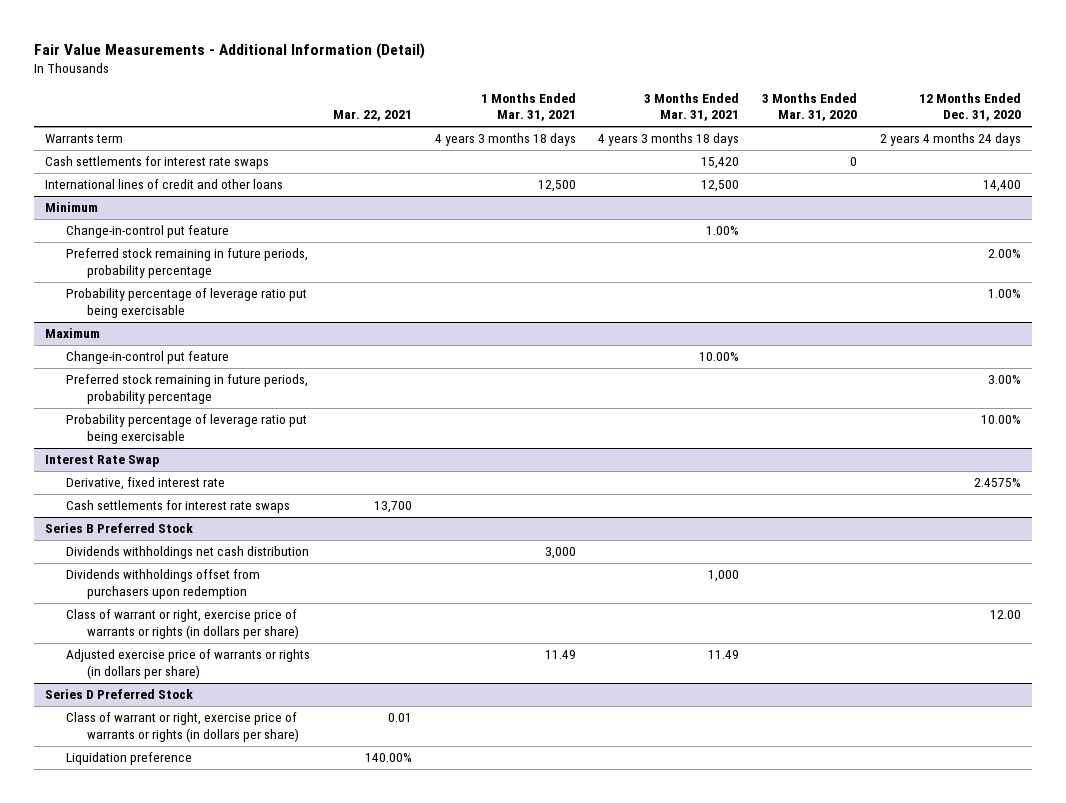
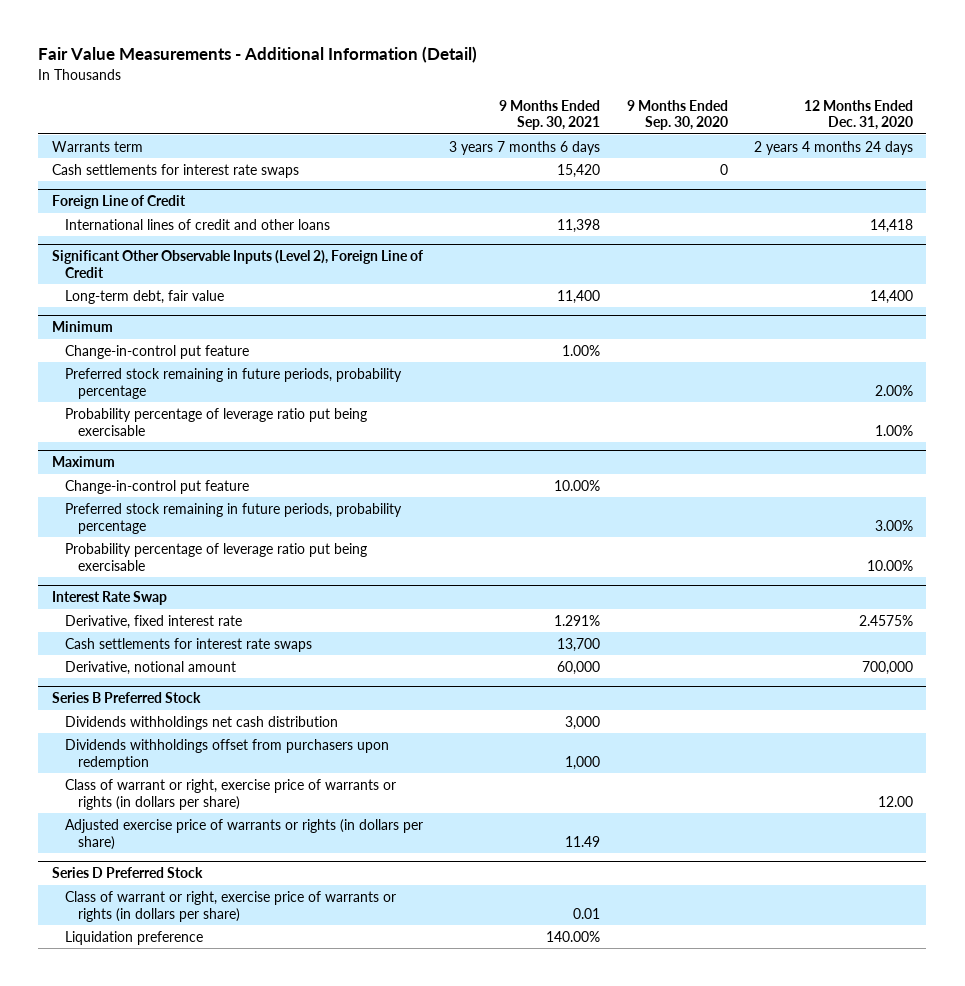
- | Mar. 22, 2021 | 1 Months Ended Mar. 31, 2021 | 3 Months Ended Mar. 31, 2021 | 3 Months Ended Mar. 31, 2020 | 12 Months Ended Dec. 31, 2020
+ | 9 Months Ended Sep. 30, 2021 | 9 Months Ended Sep. 30, 2020 | 12 Months Ended Dec. 31, 2020
- International lines of credit and other loans | | 12,500 | 12,500 | | 14,400
+ Foreign Line of Credit
+ International lines of credit and other loans | 11,398 | | 14,418
+ Significant Other Observable Inputs (Level 2), Foreign Line of Credit
+ Long-term debt, fair value | 11,400 | | 14,400
@ Interest Rate Swap
+ Derivative, notional amount | 60,000 | | 700,000

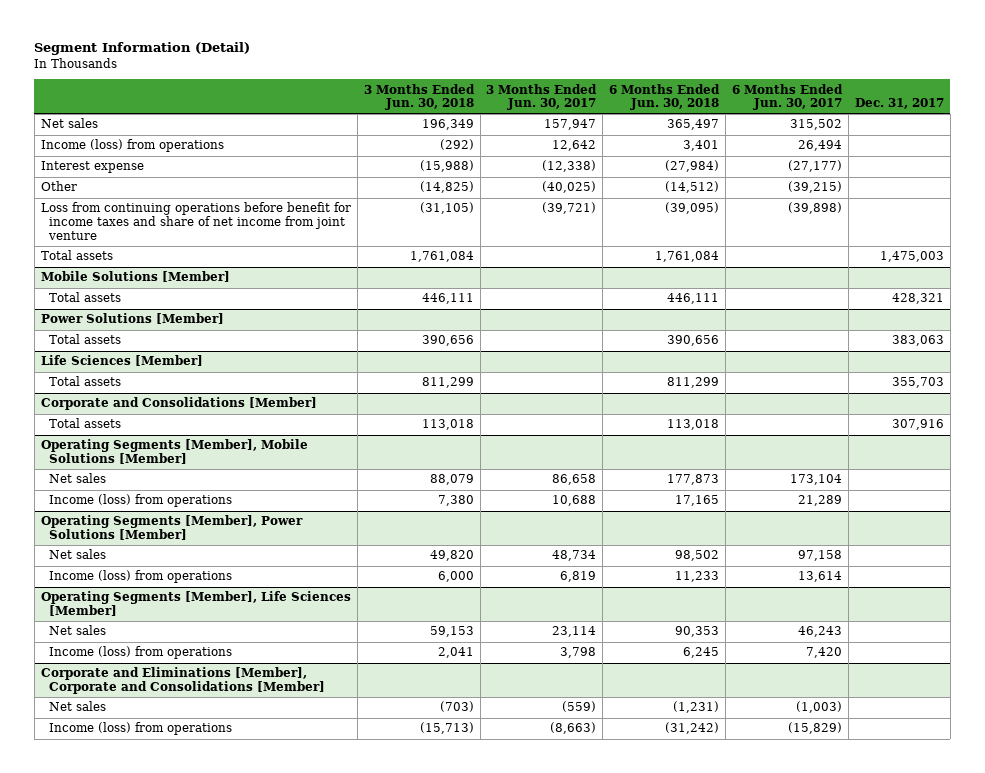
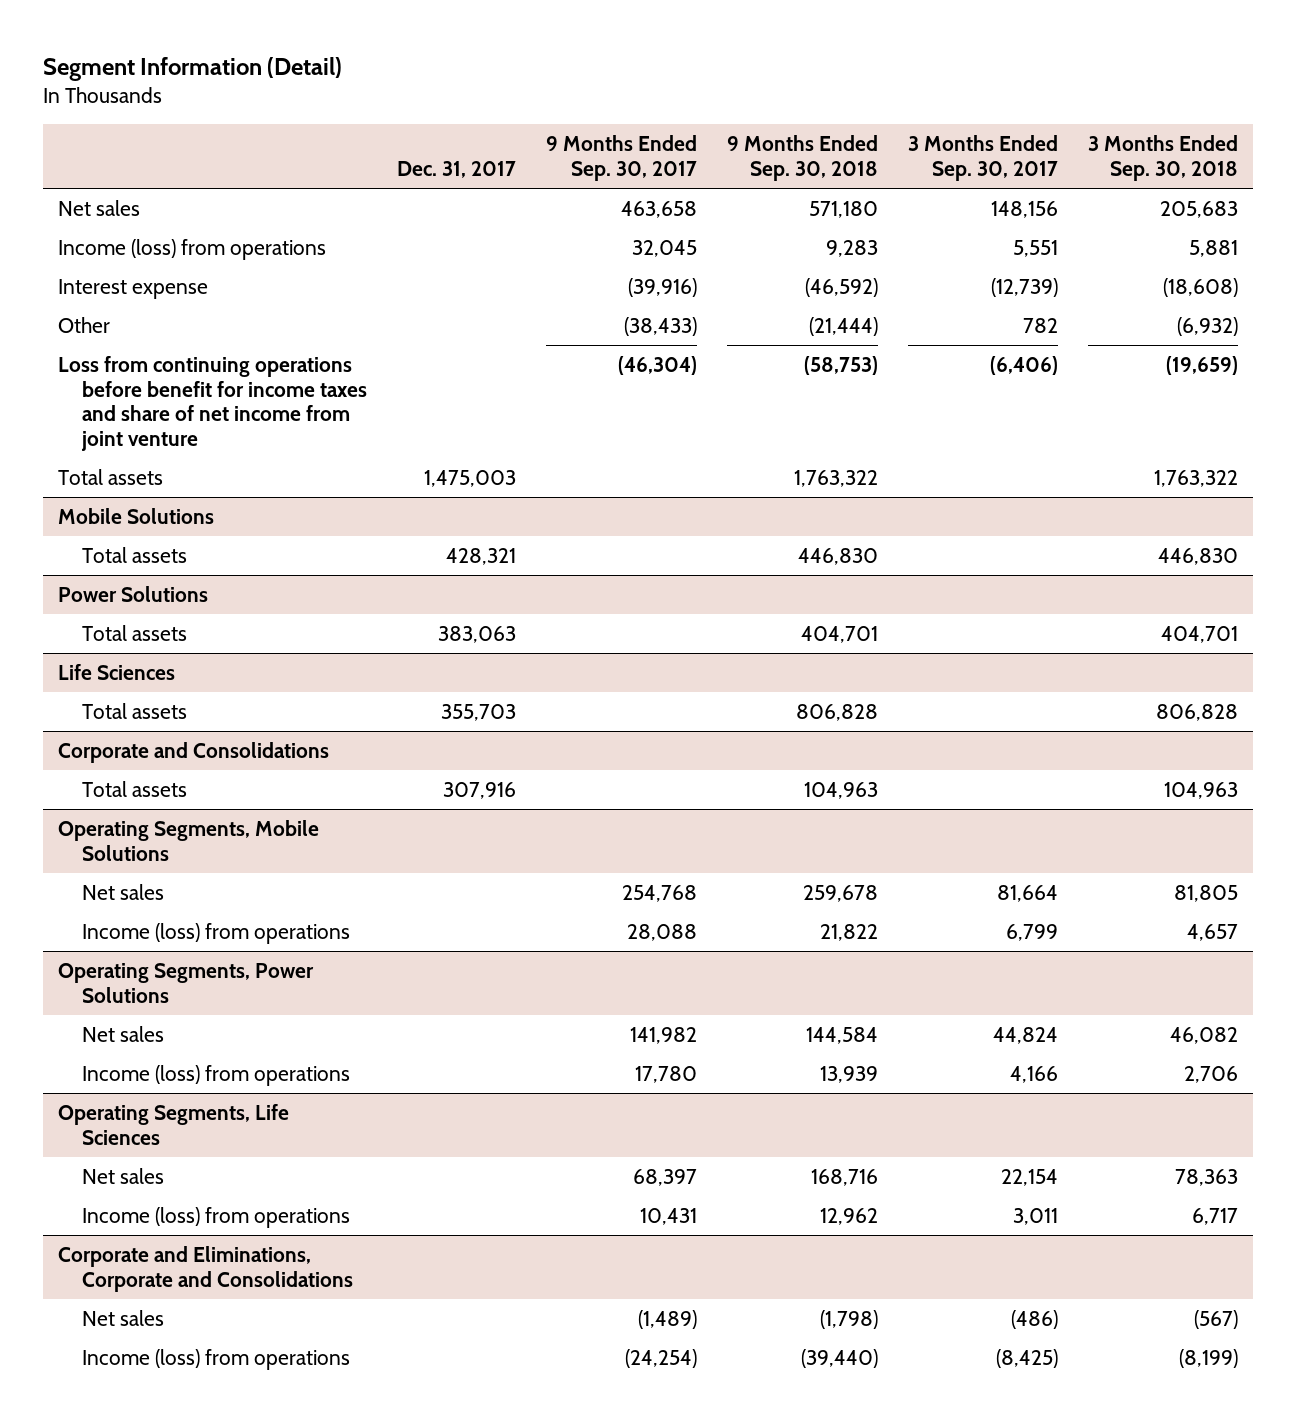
- | 3 Months Ended Jun. 30, 2018 | 3 Months Ended Jun. 30, 2017 | 6 Months Ended Jun. 30, 2018 | 6 Months Ended Jun. 30, 2017 | Dec. 31, 2017
+ | Dec. 31, 2017 | 9 Months Ended Sep. 30, 2017 | 9 Months Ended Sep. 30, 2018 | 3 Months Ended Sep. 30, 2017 | 3 Months Ended Sep. 30, 2018
- Mobile Solutions [Member]
+ Mobile Solutions
- Power Solutions [Member]
+ Power Solutions
- Life Sciences [Member]
+ Life Sciences
- Corporate and Consolidations [Member]
+ Corporate and Consolidations
- Operating Segments [Member], Mobile Solutions [Member]
+ Operating Segments, Mobile Solutions
- Operating Segments [Member], Power Solutions [Member]
+ Operating Segments, Power Solutions
- Operating Segments [Member], Life Sciences [Member]
+ Operating Segments, Life Sciences
- Corporate and Eliminations [Member], Corporate and Consolidations [Member]
+ Corporate and Eliminations, Corporate and Consolidations

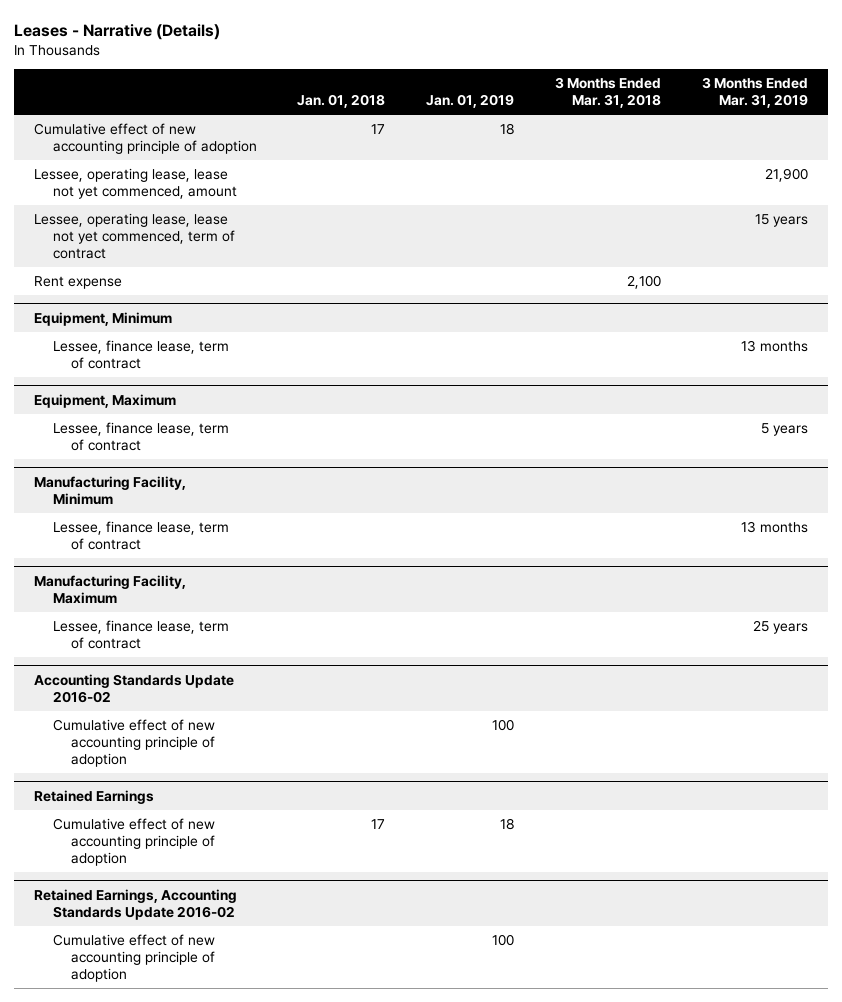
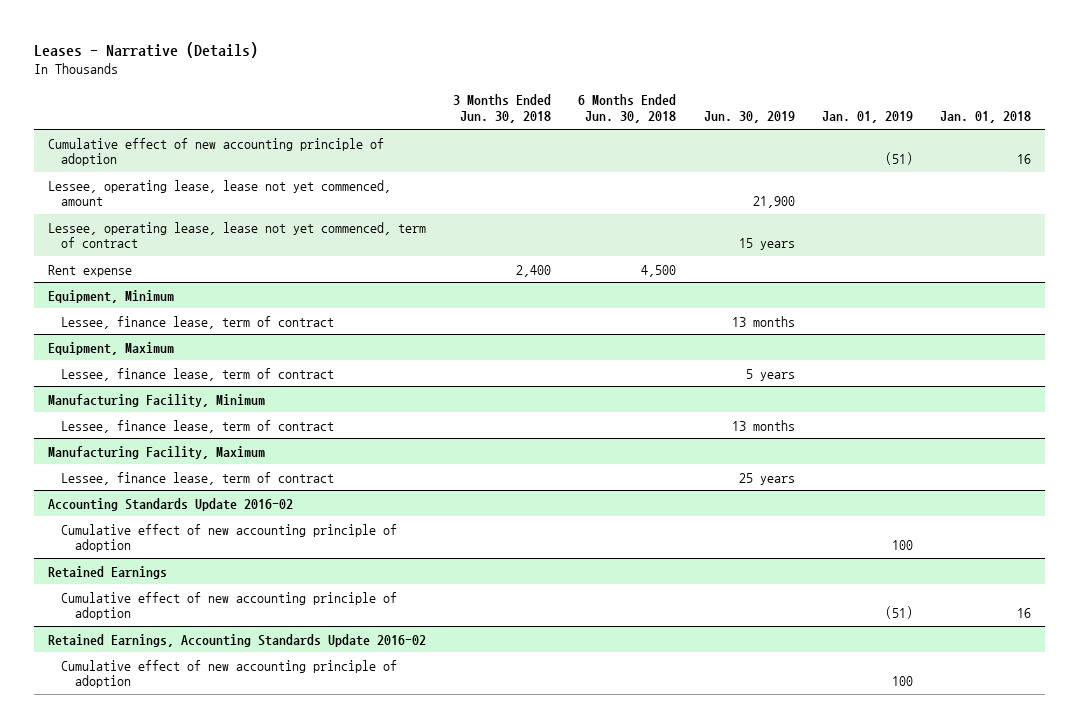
- | Jan. 01, 2018 | Jan. 01, 2019 | 3 Months Ended Mar. 31, 2018 | 3 Months Ended Mar. 31, 2019
+ | 3 Months Ended Jun. 30, 2018 | 6 Months Ended Jun. 30, 2018 | Jun. 30, 2019 | Jan. 01, 2019 | Jan. 01, 2018
- Cumulative effect of new accounting principle of adoption | 17 | 18 | |
+ Cumulative effect of new accounting principle of adoption | | | | (51) | 16
@ Retained Earnings
- Cumulative effect of new accounting principle of adoption | 17 | 18 | |
+ Cumulative effect of new accounting principle of adoption | | | | (51) | 16

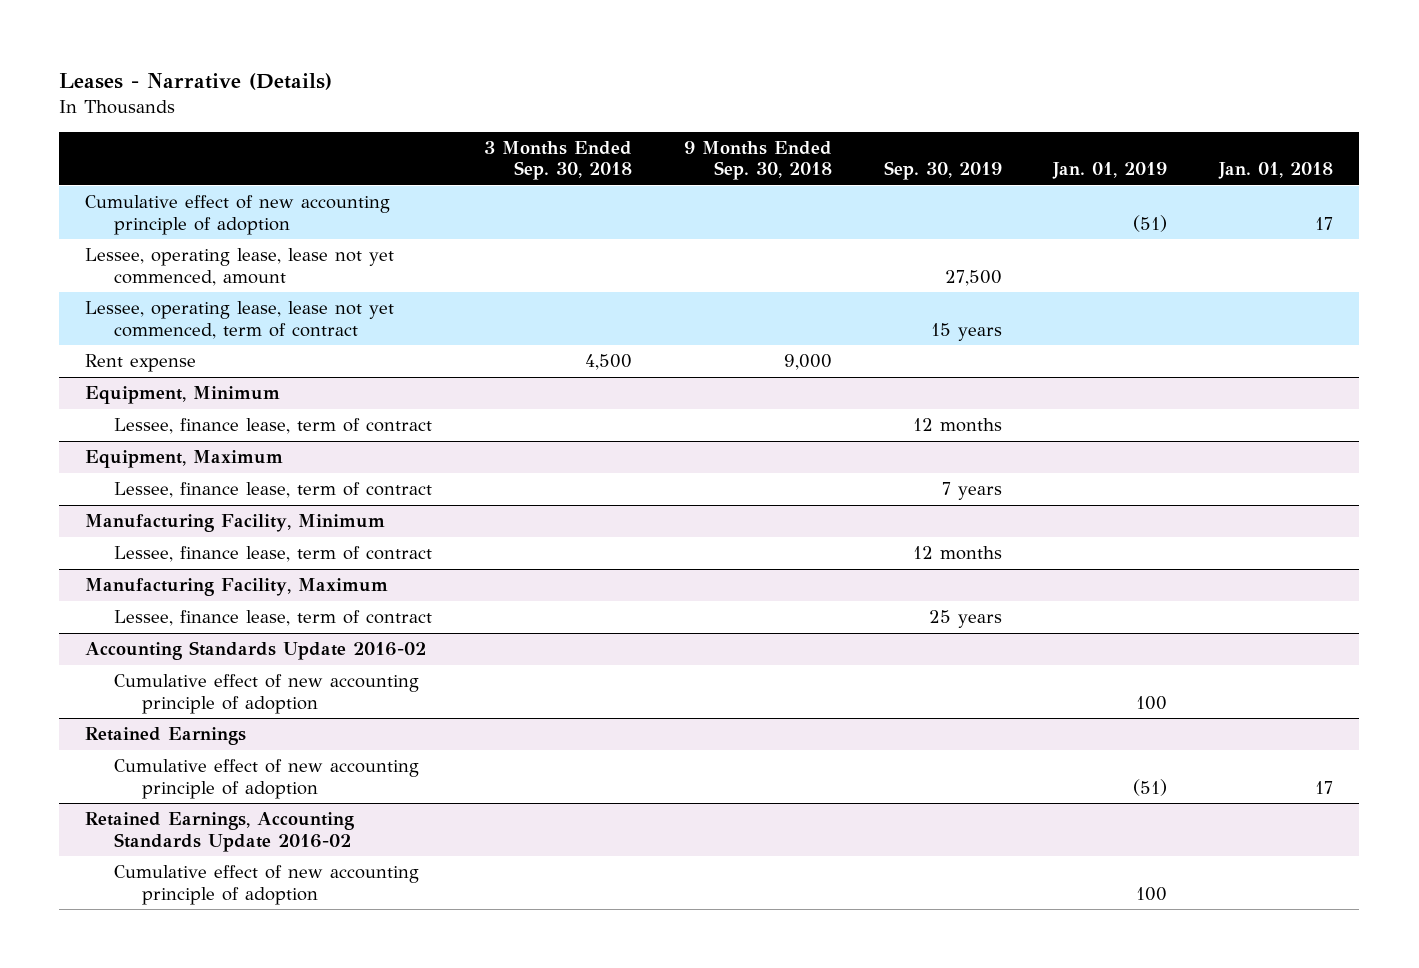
- | 3 Months Ended Jun. 30, 2018 | 6 Months Ended Jun. 30, 2018 | Jun. 30, 2019 | Jan. 01, 2019 | Jan. 01, 2018
+ | 3 Months Ended Sep. 30, 2018 | 9 Months Ended Sep. 30, 2018 | Sep. 30, 2019 | Jan. 01, 2019 | Jan. 01, 2018
- Cumulative effect of new accounting principle of adoption | | | | (51) | 16
+ Cumulative effect of new accounting principle of adoption | | | | (51) | 17
@ Retained Earnings
- Cumulative effect of new accounting principle of adoption | | | | (51) | 16
+ Cumulative effect of new accounting principle of adoption | | | | (51) | 17

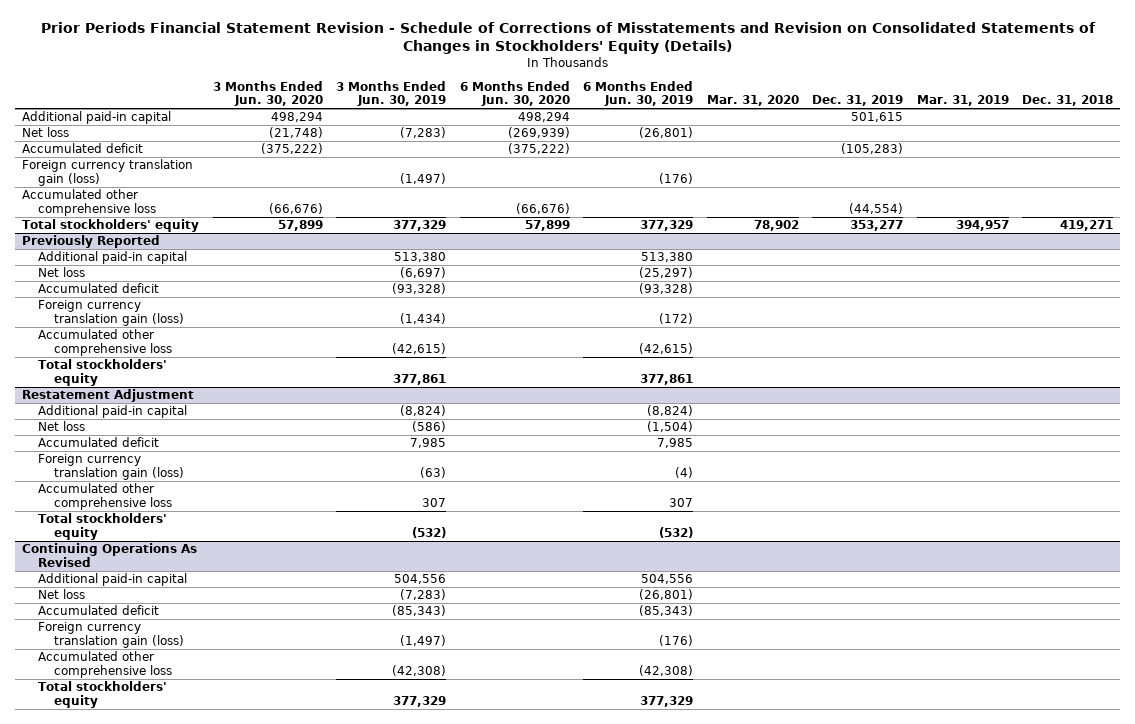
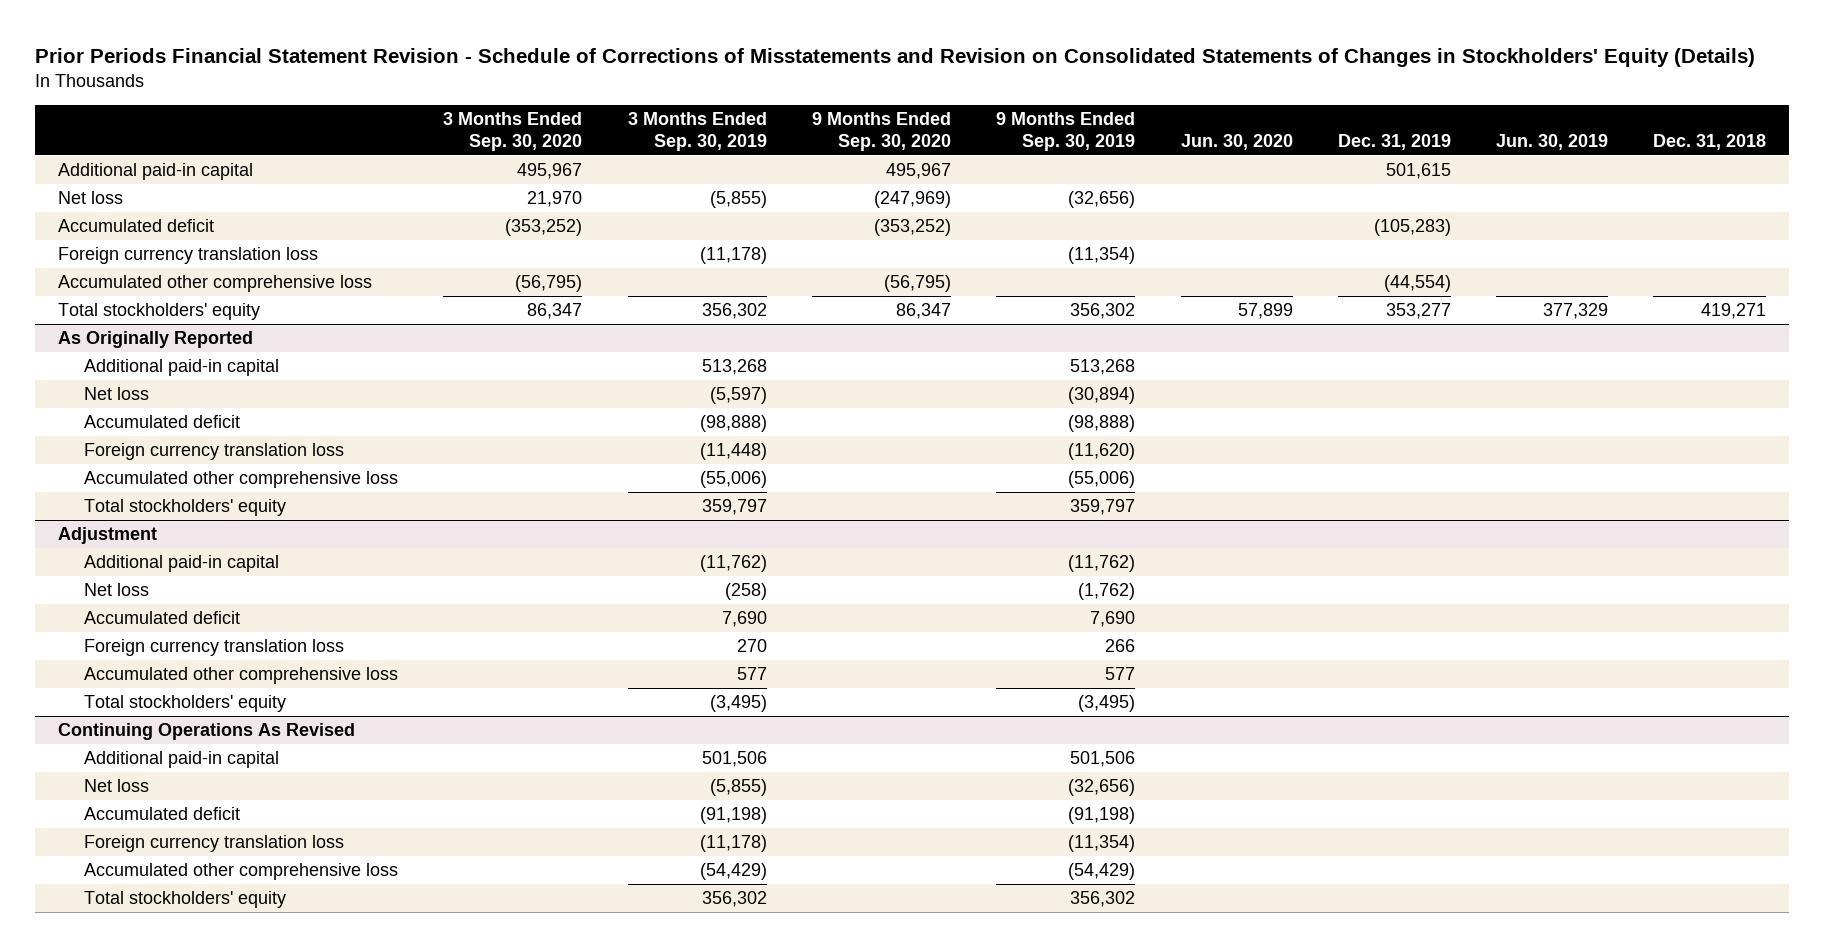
- | 3 Months Ended Jun. 30, 2020 | 3 Months Ended Jun. 30, 2019 | 6 Months Ended Jun. 30, 2020 | 6 Months Ended Jun. 30, 2019 | Mar. 31, 2020 | Dec. 31, 2019 | Mar. 31, 2019 | Dec. 31, 2018
+ | 3 Months Ended Sep. 30, 2020 | 3 Months Ended Sep. 30, 2019 | 9 Months Ended Sep. 30, 2020 | 9 Months Ended Sep. 30, 2019 | Jun. 30, 2020 | Dec. 31, 2019 | Jun. 30, 2019 | Dec. 31, 2018
- Foreign currency translation gain (loss) | | (1,497) | | (176) | | | |
+ Foreign currency translation loss | | (11,178) | | (11,354) | | | |
- Previously Reported
+ As Originally Reported
- Foreign currency translation gain (loss) | | (1,434) | | (172) | | | |
+ Foreign currency translation loss | | (11,448) | | (11,620) | | | |
- Restatement Adjustment
- Additional paid-in capital | | (8,824) | | (8,824) | | | |
- Net loss | | (586) | | (1,504) | | | |
- Accumulated deficit | | 7,985 | | 7,985 | | | |
- Foreign currency translation gain (loss) | | (63) | | (4) | | | |
- Accumulated other comprehensive loss | | 307 | | 307 | | | |
- Total stockholders' equity | | (532) | | (532) | | | |
+ Adjustment
+ Additional paid-in capital | | (11,762) | | (11,762) | | | |
+ Net loss | | (258) | | (1,762) | | | |
+ Accumulated deficit | | 7,690 | | 7,690 | | | |
+ Foreign currency translation loss | | 270 | | 266 | | | |
+ Accumulated other comprehensive loss | | 577 | | 577 | | | |
+ Total stockholders' equity | | (3,495) | | (3,495) | | | |
@ Continuing Operations As Revised
- Foreign currency translation gain (loss) | | (1,497) | | (176) | | | |
+ Foreign currency translation loss | | (11,178) | | (11,354) | | | |

